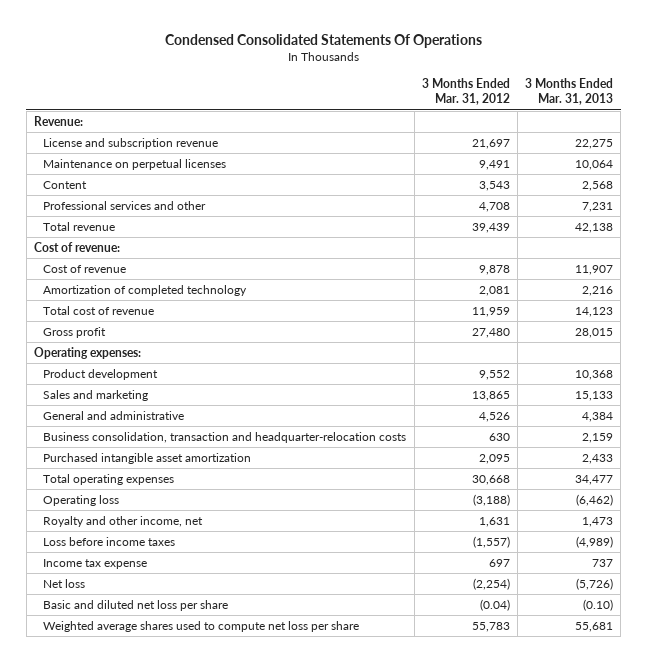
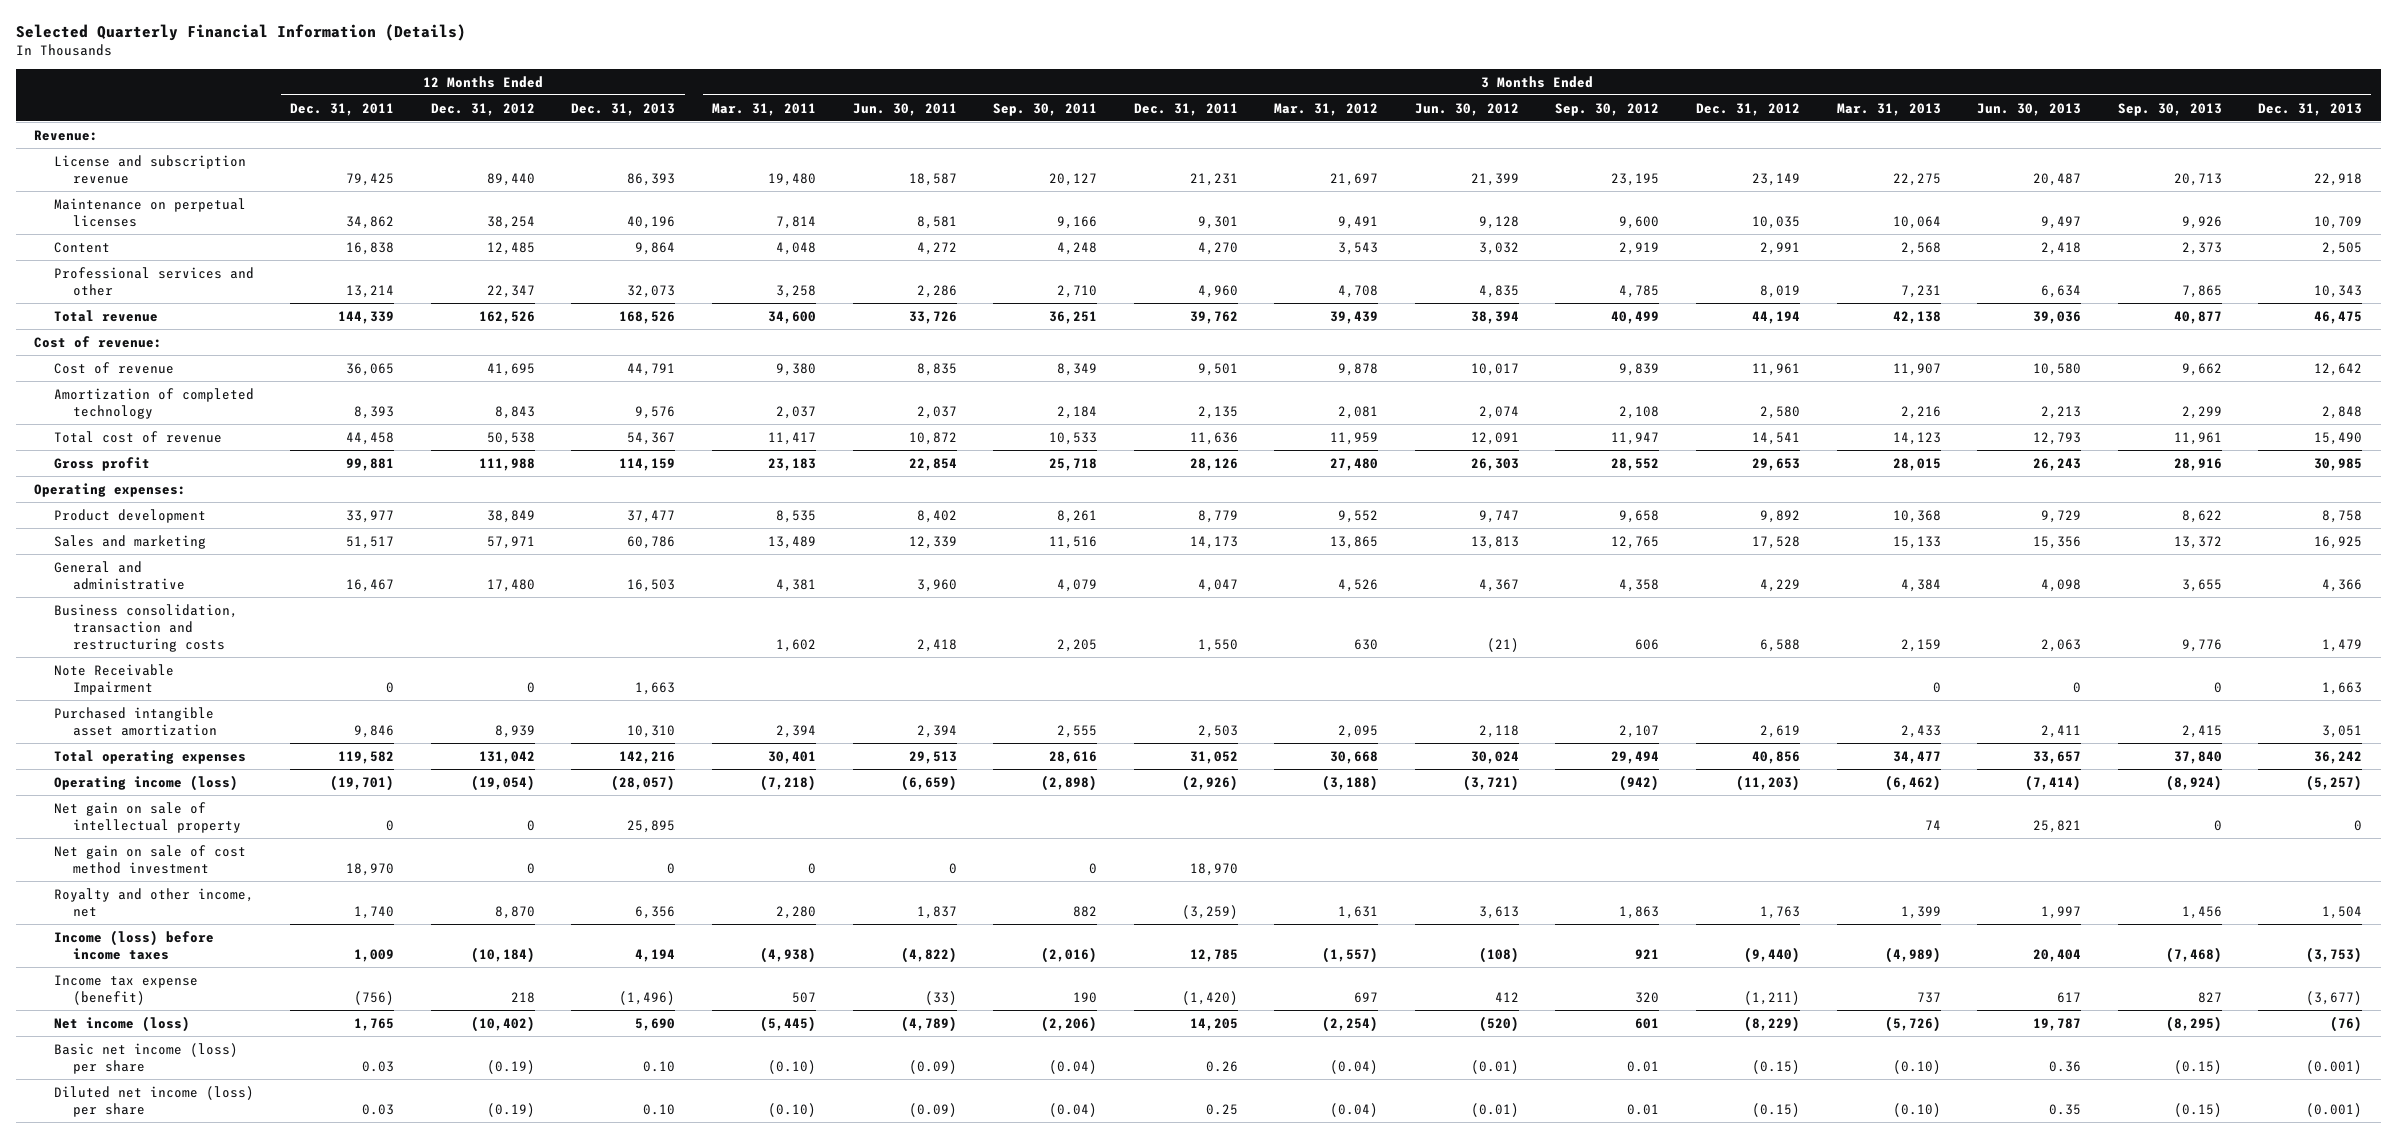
- Condensed Consolidated Statements Of Operations
+ Selected Quarterly Financial Information (Details)
- | 3 Months Ended Mar. 31, 2012 | 3 Months Ended Mar. 31, 2013
+ | 12 Months Ended Dec. 31, 2011 | 12 Months Ended Dec. 31, 2012 | 12 Months Ended Dec. 31, 2013 | 3 Months Ended Mar. 31, 2011 | 3 Months Ended Jun. 30, 2011 | 3 Months Ended Sep. 30, 2011 | 3 Months Ended Dec. 31, 2011 | 3 Months Ended Mar. 31, 2012 | 3 Months Ended Jun. 30, 2012 | 3 Months Ended Sep. 30, 2012 | 3 Months Ended Dec. 31, 2012 | 3 Months Ended Mar. 31, 2013 | 3 Months Ended Jun. 30, 2013 | 3 Months Ended Sep. 30, 2013 | 3 Months Ended Dec. 31, 2013
- Business consolidation, transaction and headquarter-relocation costs | 630 | 2,159
+ Business consolidation, transaction and restructuring costs | | | | 1,602 | 2,418 | 2,205 | 1,550 | 630 | (21) | 606 | 6,588 | 2,159 | 2,063 | 9,776 | 1,479
+ Note Receivable Impairment | 0 | 0 | 1,663 | | | | | | | | | 0 | 0 | 0 | 1,663
- Operating loss | (3,188) | (6,462)
- Royalty and other income, net | 1,631 | 1,473
- Loss before income taxes | (1,557) | (4,989)
- Income tax expense | 697 | 737
- Net loss | (2,254) | (5,726)
- Basic and diluted net loss per share | (0.04) | (0.10)
- Weighted average shares used to compute net loss per share | 55,783 | 55,681
+ Operating income (loss) | (19,701) | (19,054) | (28,057) | (7,218) | (6,659) | (2,898) | (2,926) | (3,188) | (3,721) | (942) | (11,203) | (6,462) | (7,414) | (8,924) | (5,257)
+ Net gain on sale of intellectual property | 0 | 0 | 25,895 | | | | | | | | | 74 | 25,821 | 0 | 0
+ Net gain on sale of cost method investment | 18,970 | 0 | 0 | 0 | 0 | 0 | 18,970 | | | | | | | |
+ Royalty and other income, net | 1,740 | 8,870 | 6,356 | 2,280 | 1,837 | 882 | (3,259) | 1,631 | 3,613 | 1,863 | 1,763 | 1,399 | 1,997 | 1,456 | 1,504
+ Income (loss) before income taxes | 1,009 | (10,184) | 4,194 | (4,938) | (4,822) | (2,016) | 12,785 | (1,557) | (108) | 921 | (9,440) | (4,989) | 20,404 | (7,468) | (3,753)
+ Income tax expense (benefit) | (756) | 218 | (1,496) | 507 | (33) | 190 | (1,420) | 697 | 412 | 320 | (1,211) | 737 | 617 | 827 | (3,677)
+ Net income (loss) | 1,765 | (10,402) | 5,690 | (5,445) | (4,789) | (2,206) | 14,205 | (2,254) | (520) | 601 | (8,229) | (5,726) | 19,787 | (8,295) | (76)
+ Basic net income (loss) per share | 0.03 | (0.19) | 0.10 | (0.10) | (0.09) | (0.04) | 0.26 | (0.04) | (0.01) | 0.01 | (0.15) | (0.10) | 0.36 | (0.15) | (0.001)
+ Diluted net income (loss) per share | 0.03 | (0.19) | 0.10 | (0.10) | (0.09) | (0.04) | 0.25 | (0.04) | (0.01) | 0.01 | (0.15) | (0.10) | 0.35 | (0.15) | (0.001)

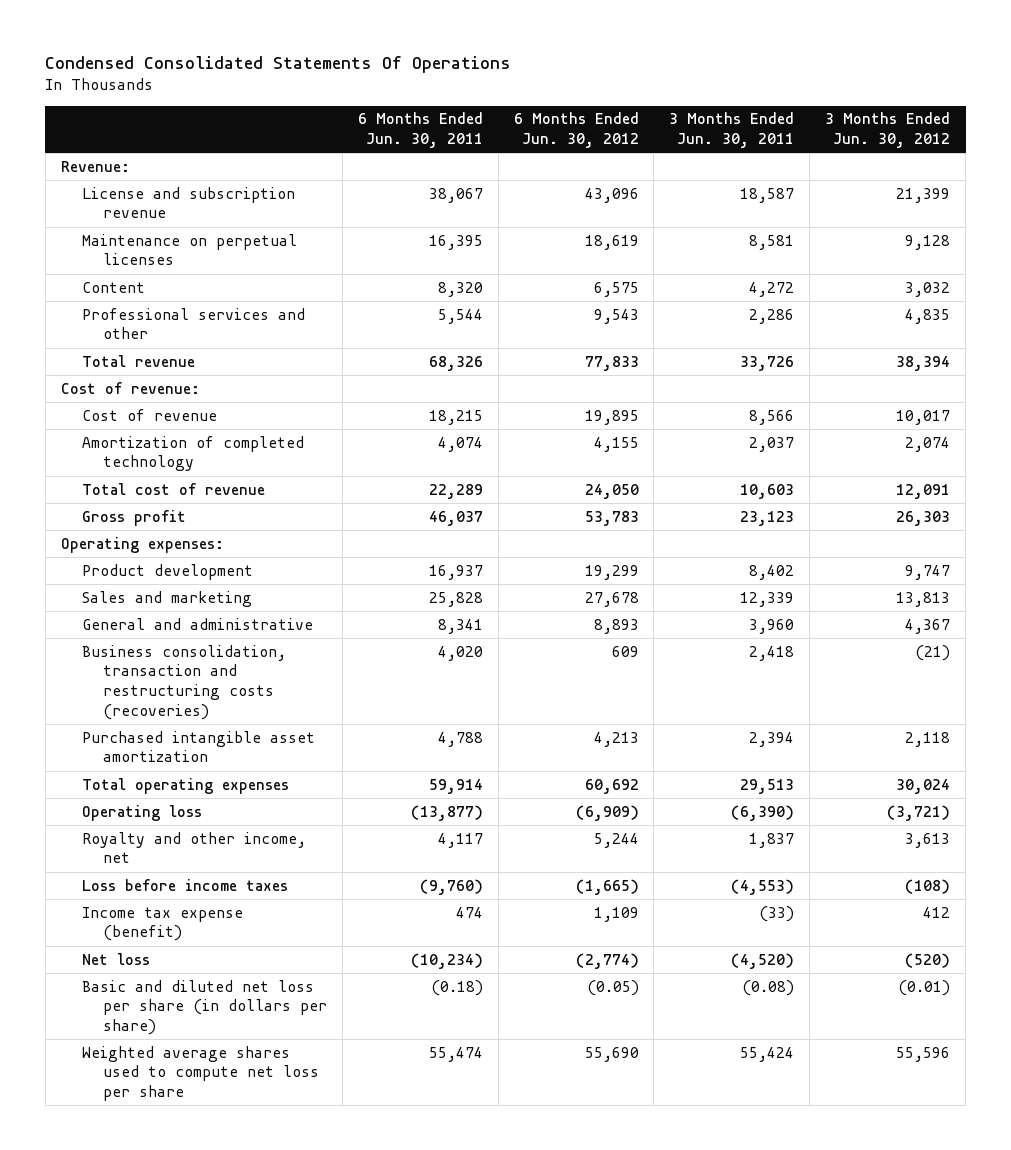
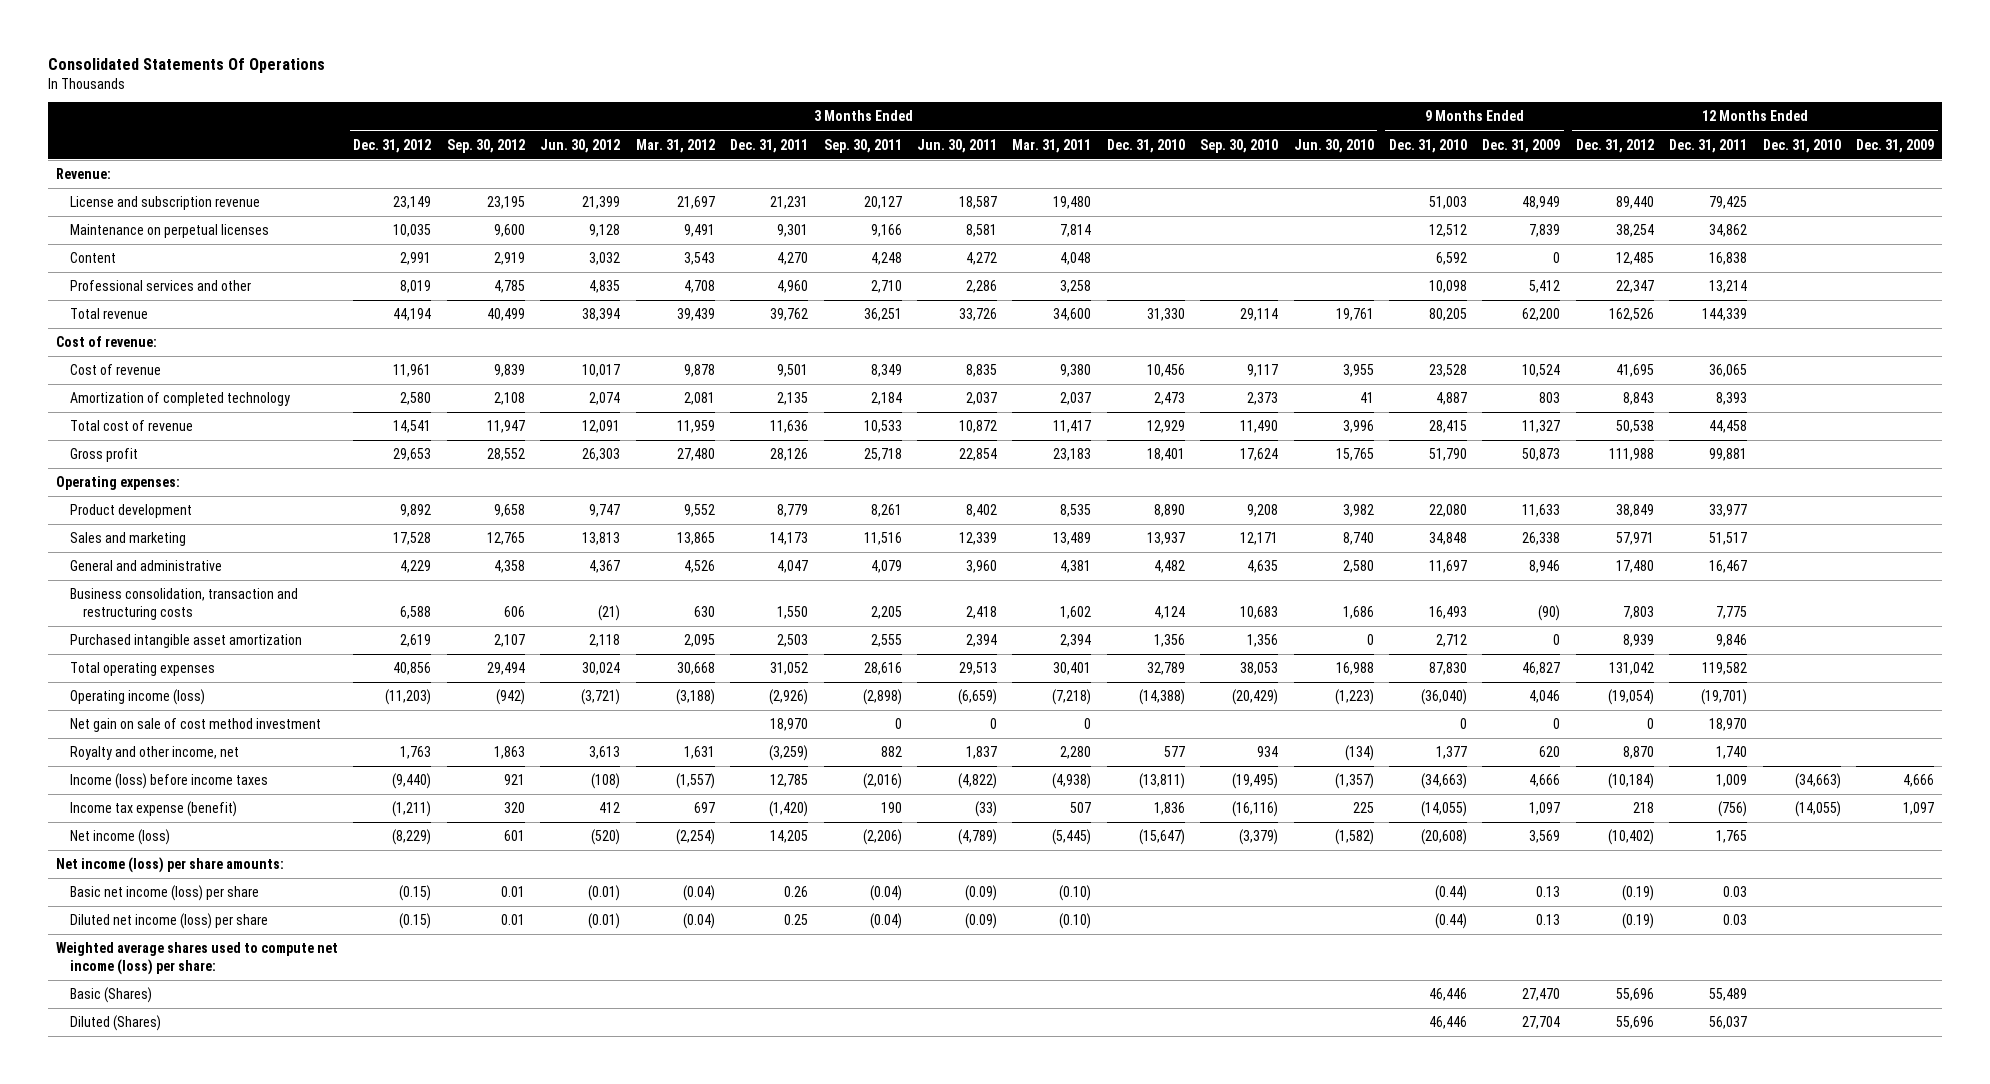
- Condensed Consolidated Statements Of Operations
+ Consolidated Statements Of Operations
- | 6 Months Ended Jun. 30, 2011 | 6 Months Ended Jun. 30, 2012 | 3 Months Ended Jun. 30, 2011 | 3 Months Ended Jun. 30, 2012
+ | 3 Months Ended Dec. 31, 2012 | 3 Months Ended Sep. 30, 2012 | 3 Months Ended Jun. 30, 2012 | 3 Months Ended Mar. 31, 2012 | 3 Months Ended Dec. 31, 2011 | 3 Months Ended Sep. 30, 2011 | 3 Months Ended Jun. 30, 2011 | 3 Months Ended Mar. 31, 2011 | 3 Months Ended Dec. 31, 2010 | 3 Months Ended Sep. 30, 2010 | 3 Months Ended Jun. 30, 2010 | 9 Months Ended Dec. 31, 2010 | 9 Months Ended Dec. 31, 2009 | 12 Months Ended Dec. 31, 2012 | 12 Months Ended Dec. 31, 2011 | 12 Months Ended Dec. 31, 2010 | 12 Months Ended Dec. 31, 2009
- Cost of revenue | 18,215 | 19,895 | 8,566 | 10,017
+ Cost of revenue | 11,961 | 9,839 | 10,017 | 9,878 | 9,501 | 8,349 | 8,835 | 9,380 | 10,456 | 9,117 | 3,955 | 23,528 | 10,524 | 41,695 | 36,065 | |
- Total cost of revenue | 22,289 | 24,050 | 10,603 | 12,091
- Gross profit | 46,037 | 53,783 | 23,123 | 26,303
+ Total cost of revenue | 14,541 | 11,947 | 12,091 | 11,959 | 11,636 | 10,533 | 10,872 | 11,417 | 12,929 | 11,490 | 3,996 | 28,415 | 11,327 | 50,538 | 44,458 | |
+ Gross profit | 29,653 | 28,552 | 26,303 | 27,480 | 28,126 | 25,718 | 22,854 | 23,183 | 18,401 | 17,624 | 15,765 | 51,790 | 50,873 | 111,988 | 99,881 | |
- Business consolidation, transaction and restructuring costs (recoveries) | 4,020 | 609 | 2,418 | (21)
+ Business consolidation, transaction and restructuring costs | 6,588 | 606 | (21) | 630 | 1,550 | 2,205 | 2,418 | 1,602 | 4,124 | 10,683 | 1,686 | 16,493 | (90) | 7,803 | 7,775 | |
- Operating loss | (13,877) | (6,909) | (6,390) | (3,721)
+ Operating income (loss) | (11,203) | (942) | (3,721) | (3,188) | (2,926) | (2,898) | (6,659) | (7,218) | (14,388) | (20,429) | (1,223) | (36,040) | 4,046 | (19,054) | (19,701) | |
+ Net gain on sale of cost method investment | | | | | 18,970 | 0 | 0 | 0 | | | | 0 | 0 | 0 | 18,970 | |
- Loss before income taxes | (9,760) | (1,665) | (4,553) | (108)
+ Income (loss) before income taxes | (9,440) | 921 | (108) | (1,557) | 12,785 | (2,016) | (4,822) | (4,938) | (13,811) | (19,495) | (1,357) | (34,663) | 4,666 | (10,184) | 1,009 | (34,663) | 4,666
- Net loss | (10,234) | (2,774) | (4,520) | (520)
- Basic and diluted net loss per share (in dollars per share) | (0.18) | (0.05) | (0.08) | (0.01)
- Weighted average shares used to compute net loss per share | 55,474 | 55,690 | 55,424 | 55,596
+ Net income (loss) | (8,229) | 601 | (520) | (2,254) | 14,205 | (2,206) | (4,789) | (5,445) | (15,647) | (3,379) | (1,582) | (20,608) | 3,569 | (10,402) | 1,765 | |
+ Net income (loss) per share amounts:
+ Basic net income (loss) per share | (0.15) | 0.01 | (0.01) | (0.04) | 0.26 | (0.04) | (0.09) | (0.10) | | | | (0.44) | 0.13 | (0.19) | 0.03 | |
+ Diluted net income (loss) per share | (0.15) | 0.01 | (0.01) | (0.04) | 0.25 | (0.04) | (0.09) | (0.10) | | | | (0.44) | 0.13 | (0.19) | 0.03 | |
+ Weighted average shares used to compute net income (loss) per share:
+ Basic (Shares) | | | | | | | | | | | | 46,446 | 27,470 | 55,696 | 55,489 | |
+ Diluted (Shares) | | | | | | | | | | | | 46,446 | 27,704 | 55,696 | 56,037 | |

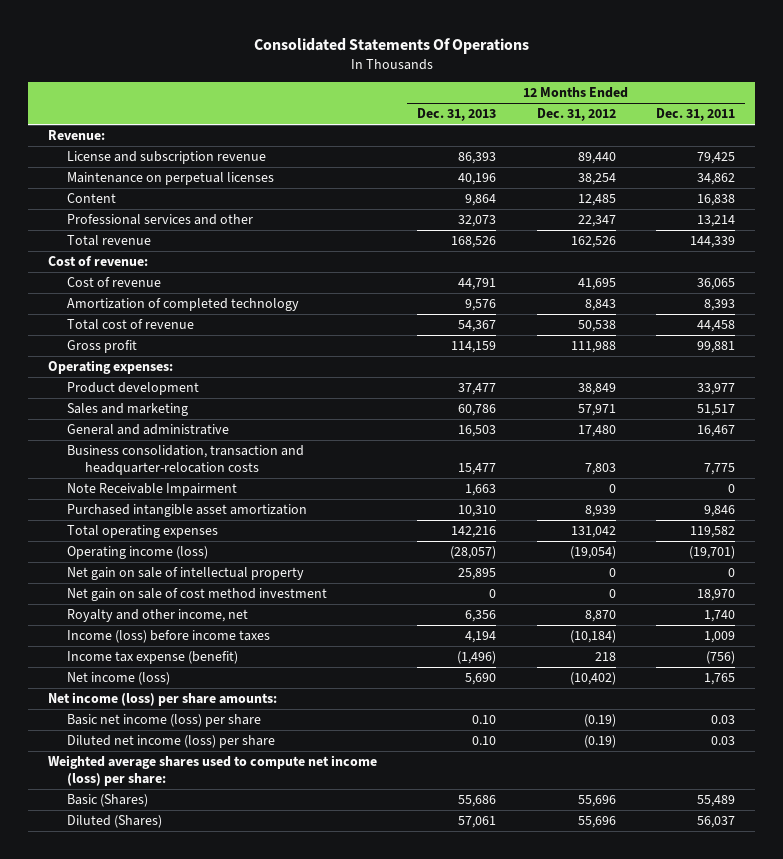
- | 3 Months Ended Dec. 31, 2012 | 3 Months Ended Sep. 30, 2012 | 3 Months Ended Jun. 30, 2012 | 3 Months Ended Mar. 31, 2012 | 3 Months Ended Dec. 31, 2011 | 3 Months Ended Sep. 30, 2011 | 3 Months Ended Jun. 30, 2011 | 3 Months Ended Mar. 31, 2011 | 3 Months Ended Dec. 31, 2010 | 3 Months Ended Sep. 30, 2010 | 3 Months Ended Jun. 30, 2010 | 9 Months Ended Dec. 31, 2010 | 9 Months Ended Dec. 31, 2009 | 12 Months Ended Dec. 31, 2012 | 12 Months Ended Dec. 31, 2011 | 12 Months Ended Dec. 31, 2010 | 12 Months Ended Dec. 31, 2009
+ | 12 Months Ended Dec. 31, 2013 | 12 Months Ended Dec. 31, 2012 | 12 Months Ended Dec. 31, 2011
- Business consolidation, transaction and restructuring costs | 6,588 | 606 | (21) | 630 | 1,550 | 2,205 | 2,418 | 1,602 | 4,124 | 10,683 | 1,686 | 16,493 | (90) | 7,803 | 7,775 | |
+ Business consolidation, transaction and headquarter-relocation costs | 15,477 | 7,803 | 7,775
+ Note Receivable Impairment | 1,663 | 0 | 0
+ Net gain on sale of intellectual property | 25,895 | 0 | 0

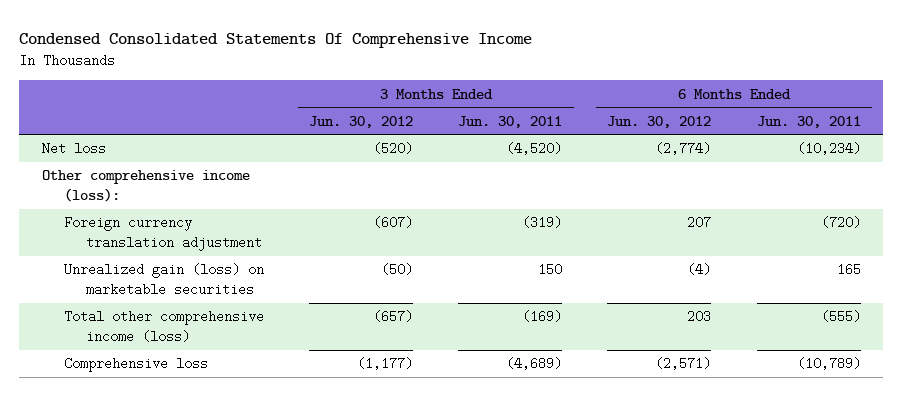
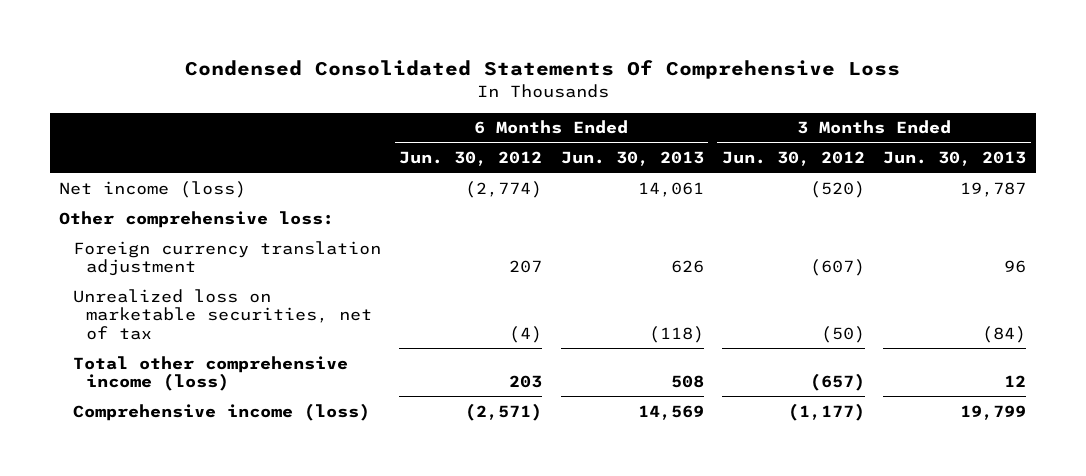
- Condensed Consolidated Statements Of Comprehensive Income
+ Condensed Consolidated Statements Of Comprehensive Loss
- | 3 Months Ended Jun. 30, 2012 | 3 Months Ended Jun. 30, 2011 | 6 Months Ended Jun. 30, 2012 | 6 Months Ended Jun. 30, 2011
+ | 6 Months Ended Jun. 30, 2012 | 6 Months Ended Jun. 30, 2013 | 3 Months Ended Jun. 30, 2012 | 3 Months Ended Jun. 30, 2013
- Net loss | (520) | (4,520) | (2,774) | (10,234)
- Other comprehensive income (loss):
+ Net income (loss) | (2,774) | 14,061 | (520) | 19,787
+ Other comprehensive loss:
- Unrealized gain (loss) on marketable securities | (50) | 150 | (4) | 165
+ Unrealized loss on marketable securities, net of tax | (4) | (118) | (50) | (84)
- Comprehensive loss | (1,177) | (4,689) | (2,571) | (10,789)
+ Comprehensive income (loss) | (2,571) | 14,569 | (1,177) | 19,799

